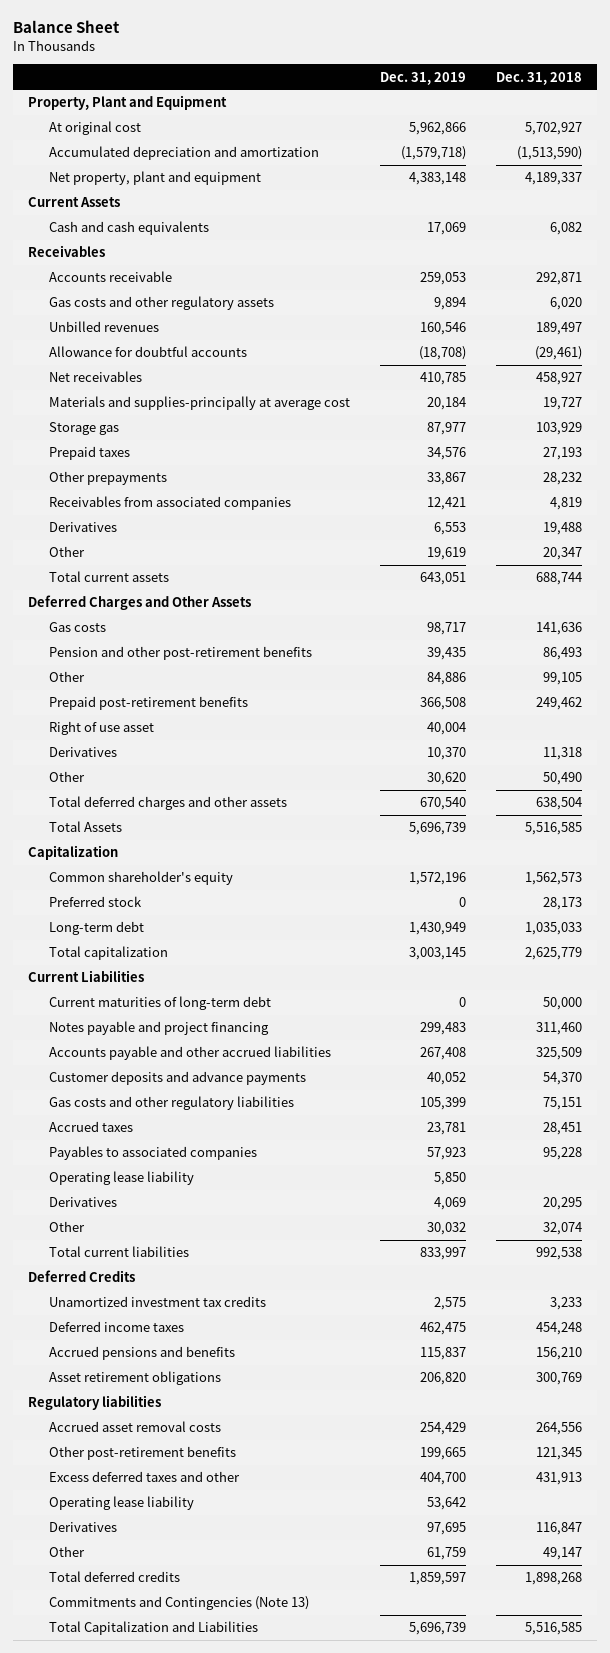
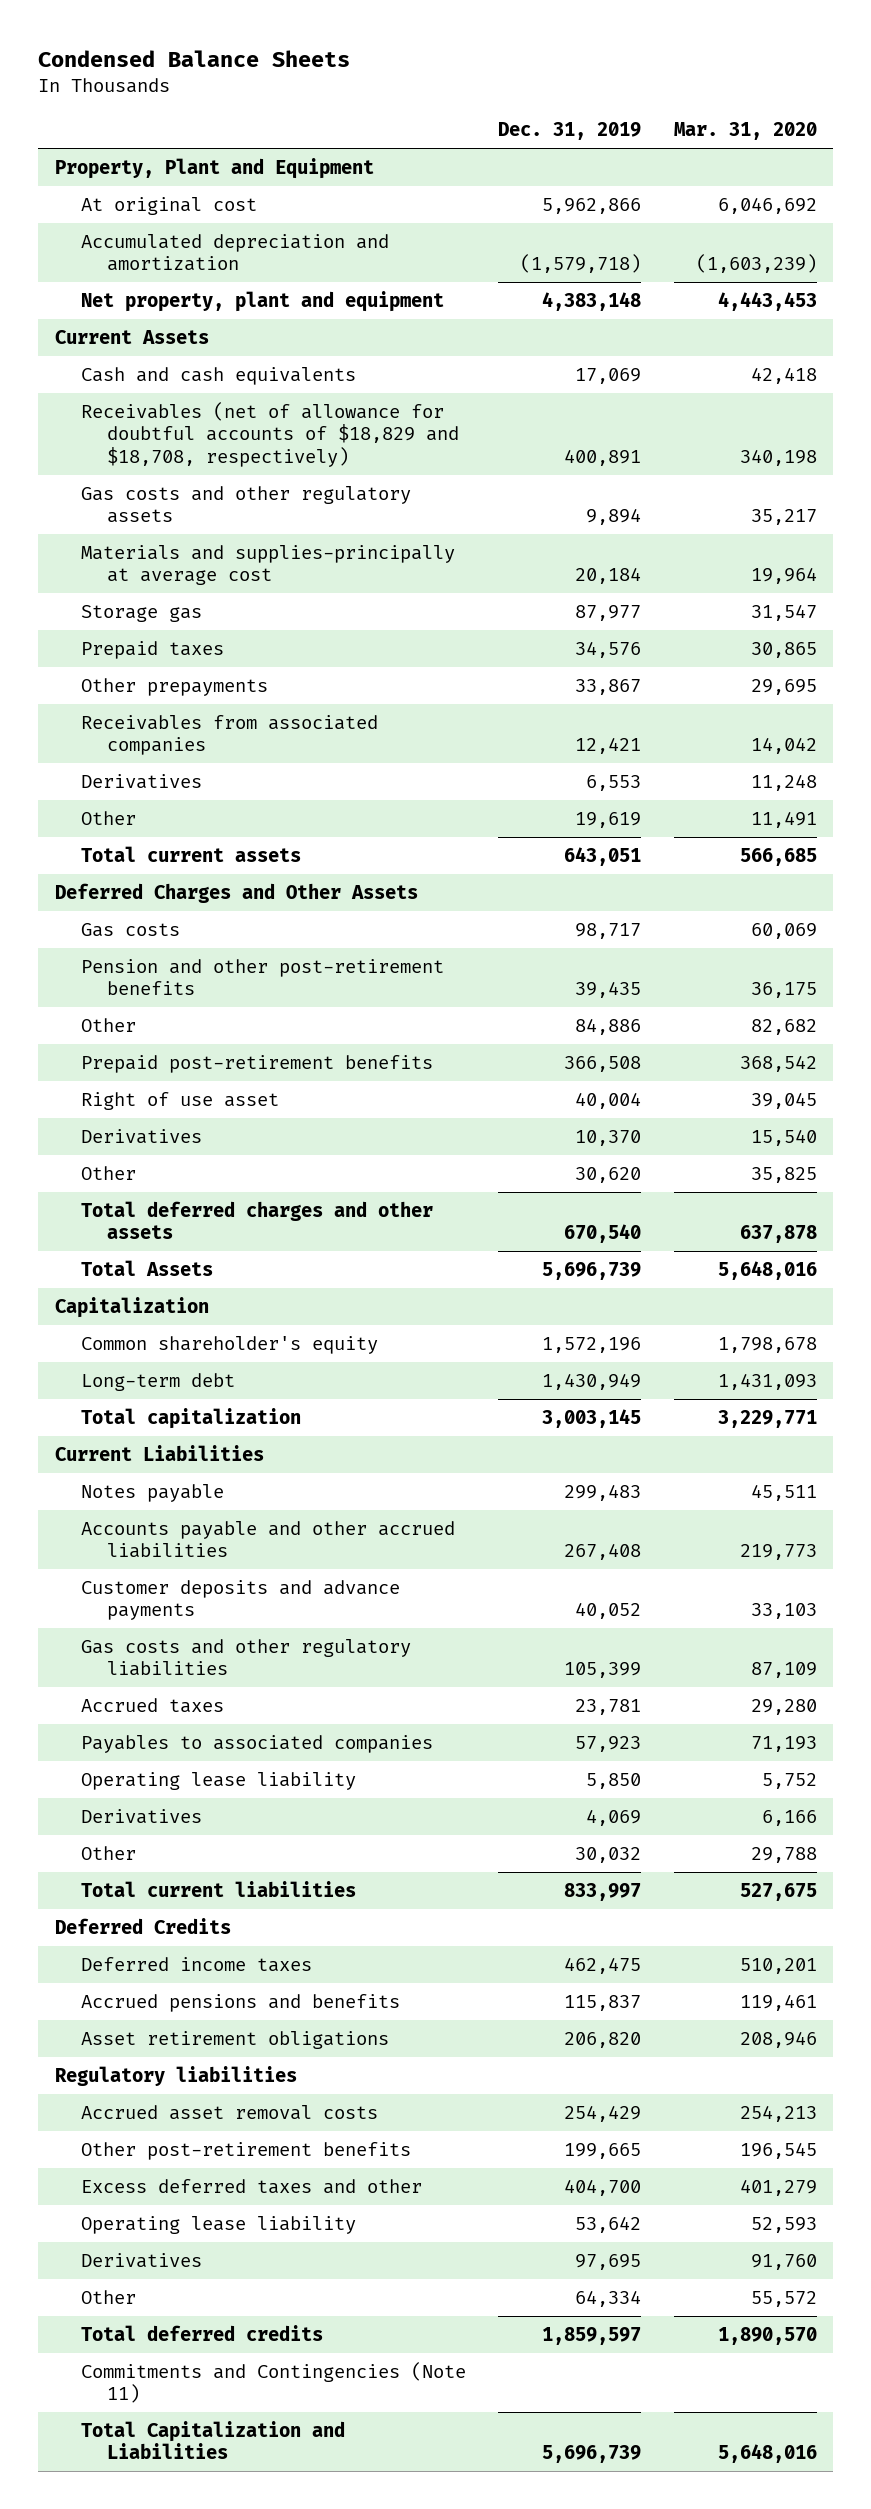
- Balance Sheet
+ Condensed Balance Sheets
- | Dec. 31, 2019 | Dec. 31, 2018
+ | Dec. 31, 2019 | Mar. 31, 2020
- Receivables
- Accounts receivable | 259,053 | 292,871
+ Receivables (net of allowance for doubtful accounts of $18,829 and $18,708, respectively) | 400,891 | 340,198
- Unbilled revenues | 160,546 | 189,497
- Allowance for doubtful accounts | (18,708) | (29,461)
- Net receivables | 410,785 | 458,927
- Preferred stock | 0 | 28,173
- Current maturities of long-term debt | 0 | 50,000
- Notes payable and project financing | 299,483 | 311,460
+ Notes payable | 299,483 | 45,511
- Unamortized investment tax credits | 2,575 | 3,233
- Other | 61,759 | 49,147
+ Other | 64,334 | 55,572
- Commitments and Contingencies (Note 13)
+ Commitments and Contingencies (Note 11)

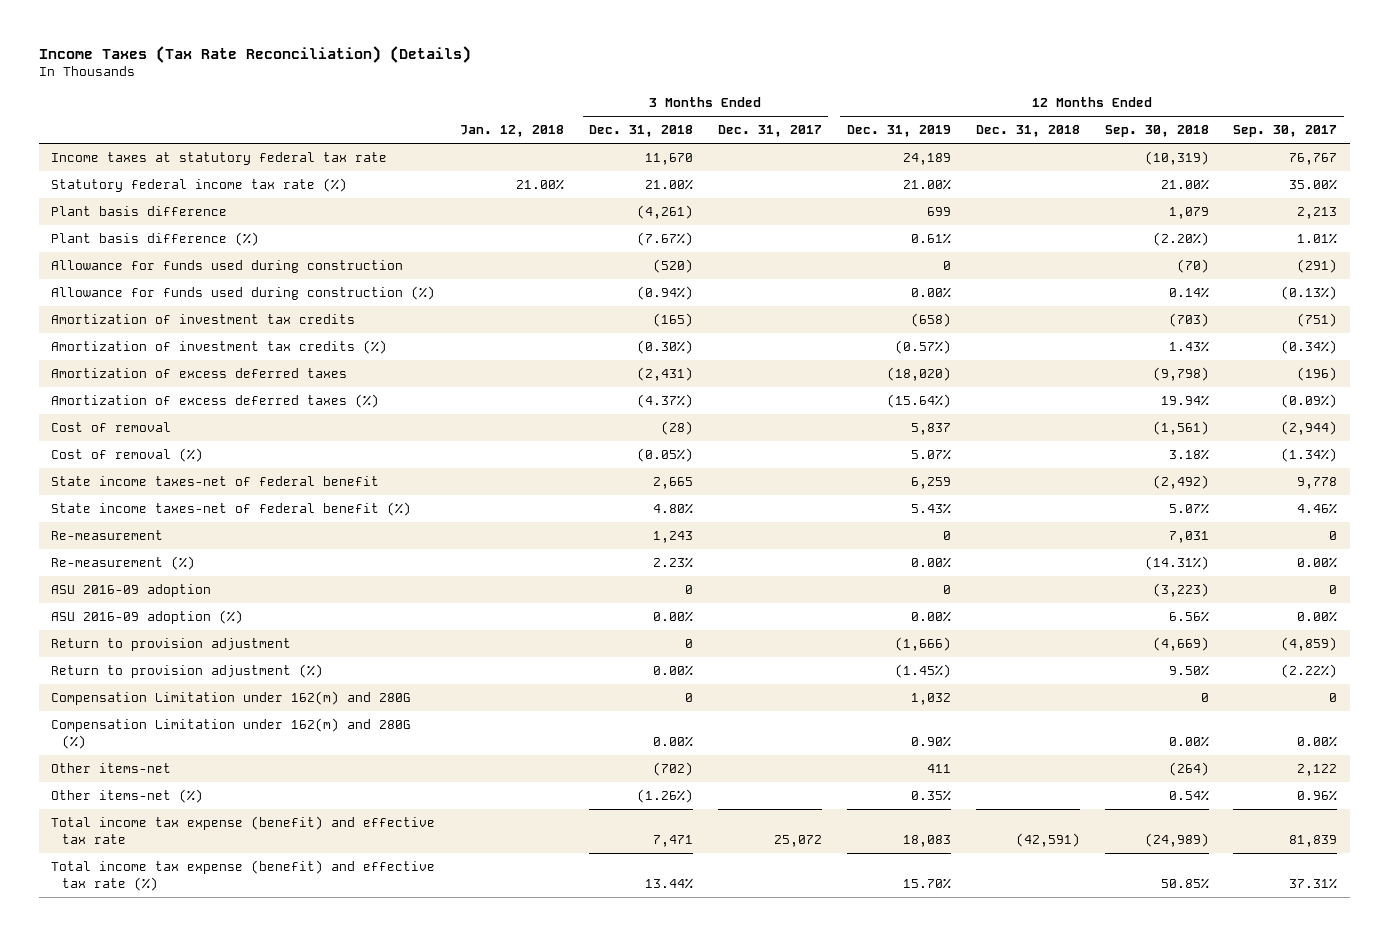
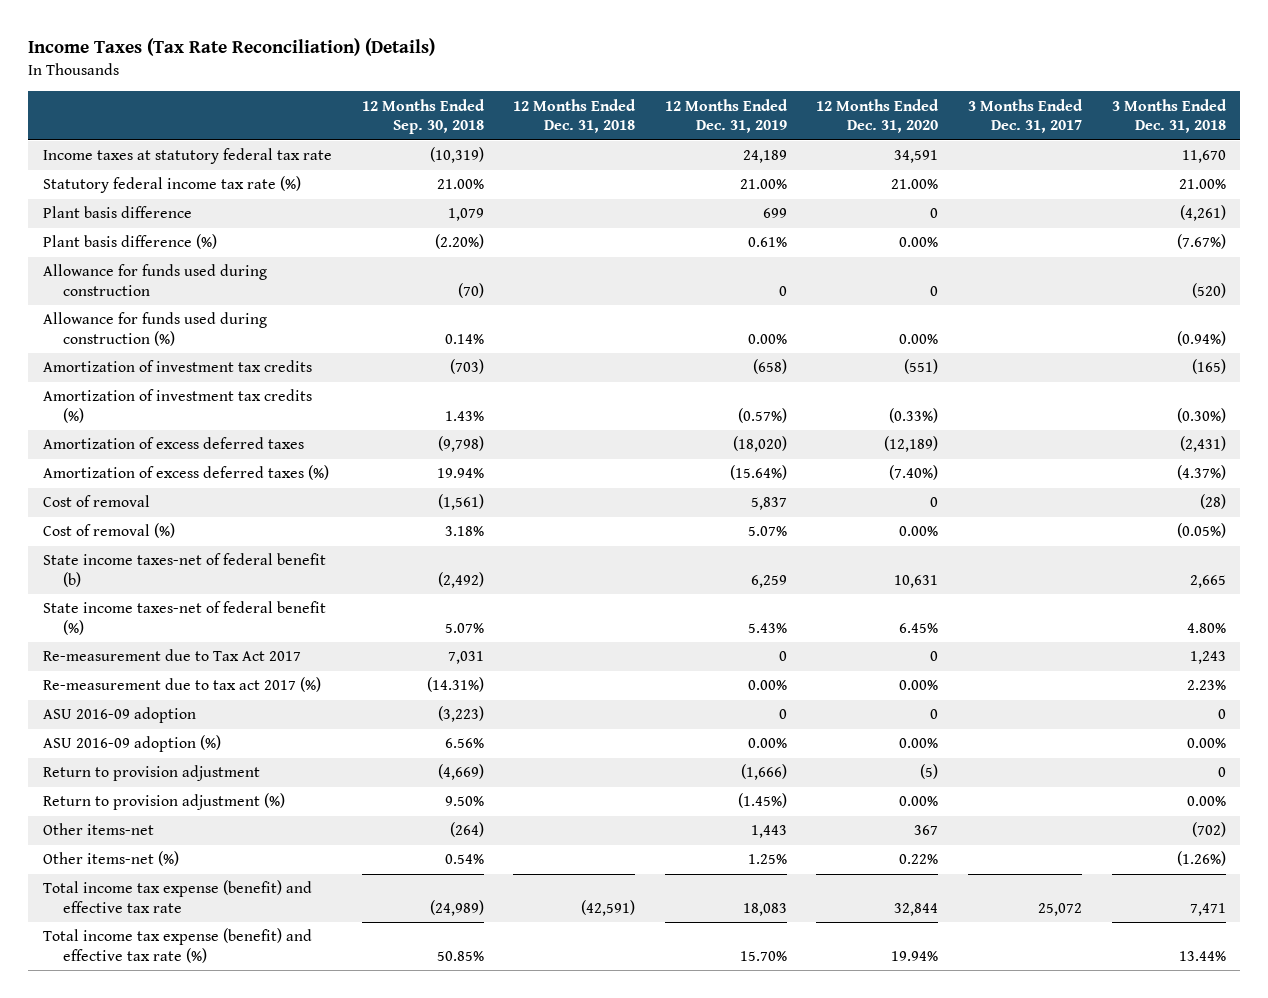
- | Jan. 12, 2018 | 3 Months Ended Dec. 31, 2018 | 3 Months Ended Dec. 31, 2017 | 12 Months Ended Dec. 31, 2019 | 12 Months Ended Dec. 31, 2018 | 12 Months Ended Sep. 30, 2018 | 12 Months Ended Sep. 30, 2017
+ | 12 Months Ended Sep. 30, 2018 | 12 Months Ended Dec. 31, 2018 | 12 Months Ended Dec. 31, 2019 | 12 Months Ended Dec. 31, 2020 | 3 Months Ended Dec. 31, 2017 | 3 Months Ended Dec. 31, 2018
- State income taxes-net of federal benefit | | 2,665 | | 6,259 | | (2,492) | 9,778
+ State income taxes-net of federal benefit (b) | (2,492) | | 6,259 | 10,631 | | 2,665
- Re-measurement | | 1,243 | | 0 | | 7,031 | 0
- Re-measurement (%) | | 2.23% | | 0.00% | | (14.31%) | 0.00%
+ Re-measurement due to Tax Act 2017 | 7,031 | | 0 | 0 | | 1,243
+ Re-measurement due to tax act 2017 (%) | (14.31%) | | 0.00% | 0.00% | | 2.23%
- Compensation Limitation under 162(m) and 280G | | 0 | | 1,032 | | 0 | 0
- Compensation Limitation under 162(m) and 280G (%) | | 0.00% | | 0.90% | | 0.00% | 0.00%
- Other items-net | | (702) | | 411 | | (264) | 2,122
- Other items-net (%) | | (1.26%) | | 0.35% | | 0.54% | 0.96%
+ Other items-net | (264) | | 1,443 | 367 | | (702)
+ Other items-net (%) | 0.54% | | 1.25% | 0.22% | | (1.26%)

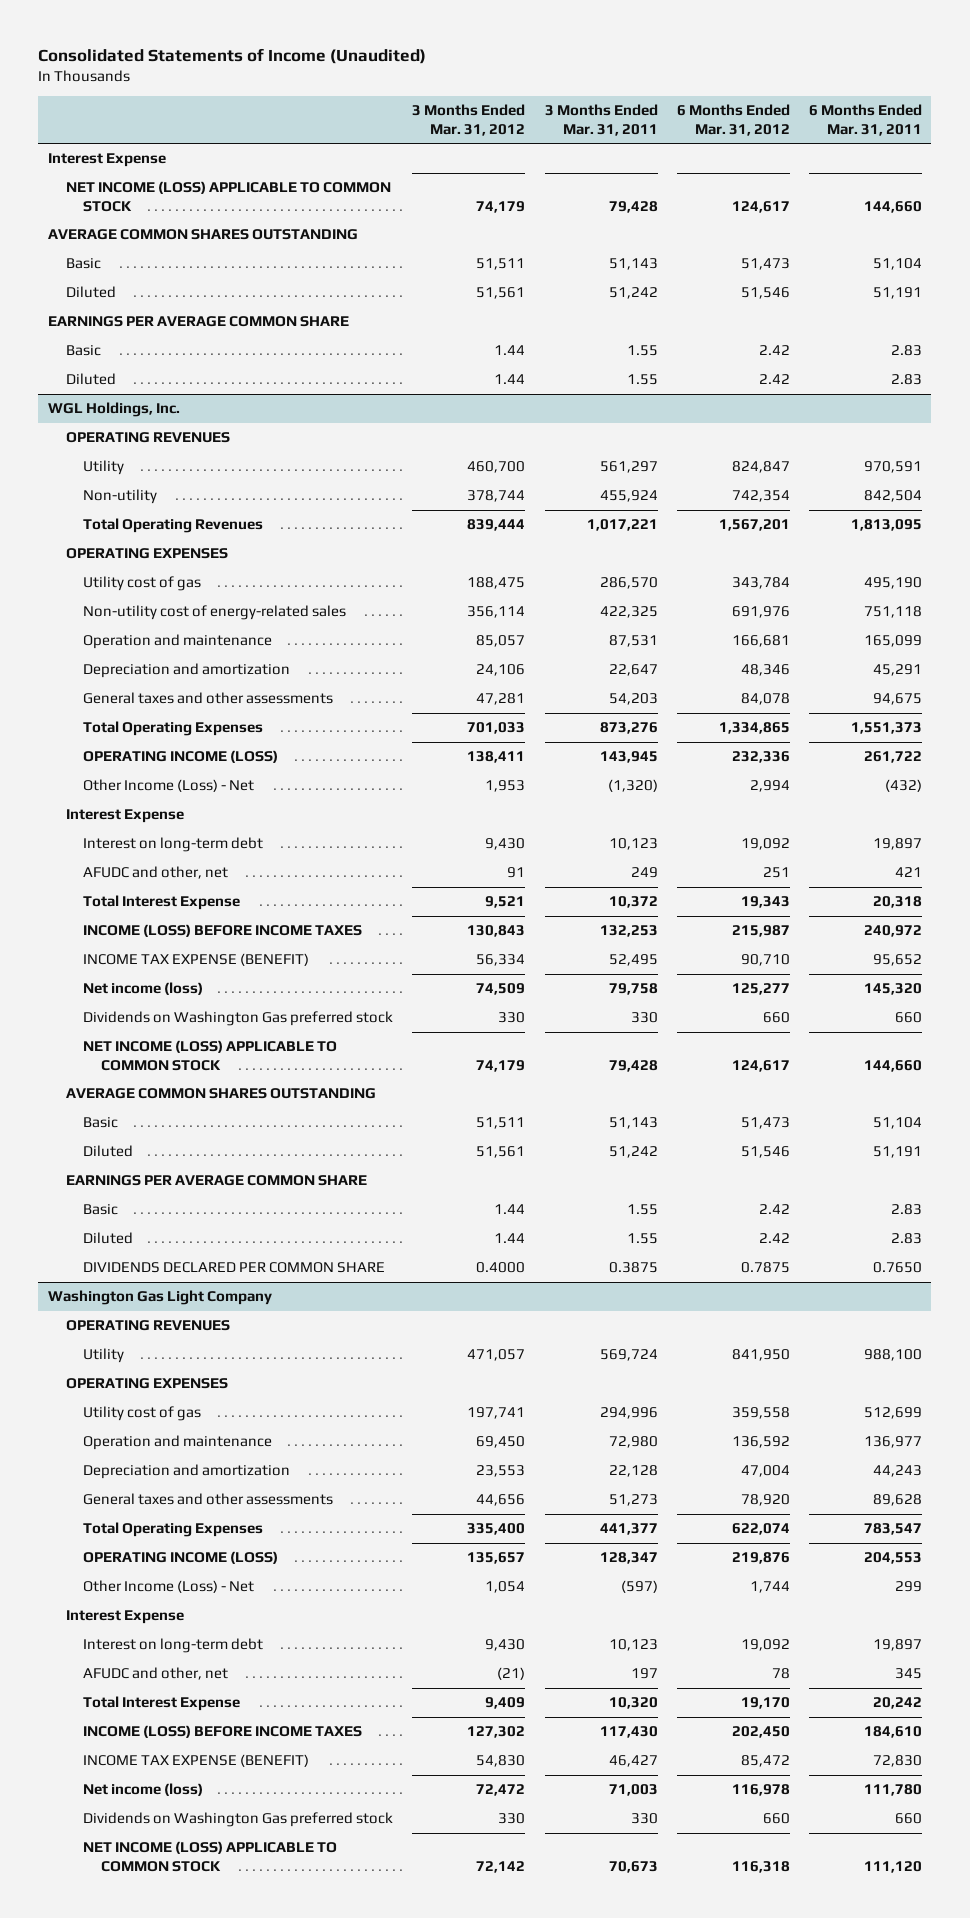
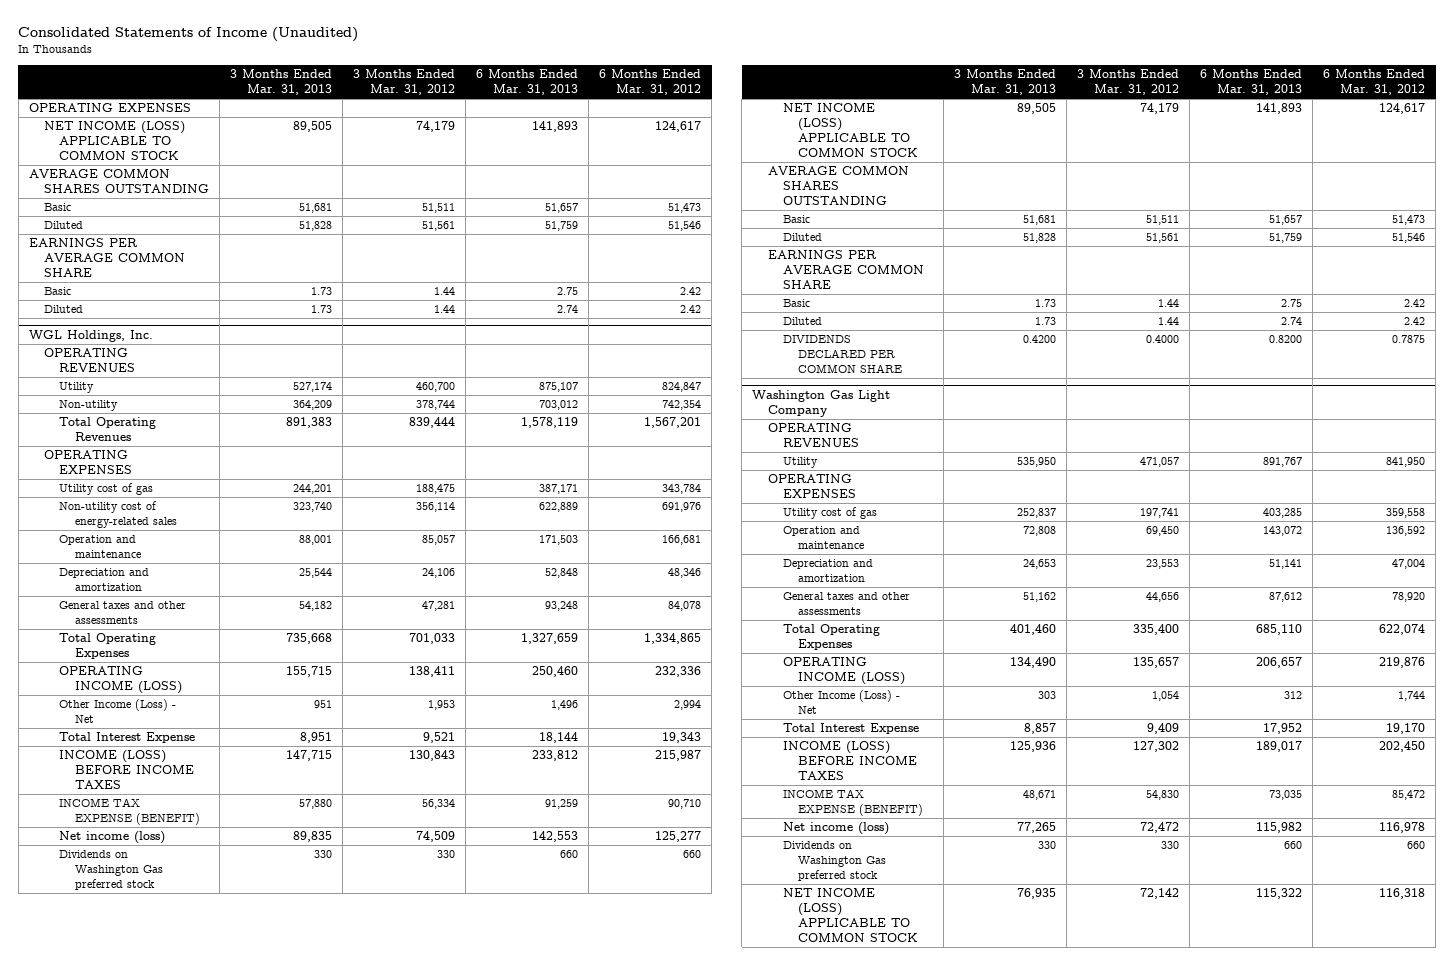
- | 3 Months Ended Mar. 31, 2012 | 3 Months Ended Mar. 31, 2011 | 6 Months Ended Mar. 31, 2012 | 6 Months Ended Mar. 31, 2011
+ | 3 Months Ended Mar. 31, 2013 | 3 Months Ended Mar. 31, 2012 | 6 Months Ended Mar. 31, 2013 | 6 Months Ended Mar. 31, 2012
- Interest Expense
+ OPERATING EXPENSES
@ WGL Holdings, Inc.
- Interest Expense
- Interest on long-term debt | 9,430 | 10,123 | 19,092 | 19,897
- AFUDC and other, net | 91 | 249 | 251 | 421
@ Washington Gas Light Company
- Interest Expense
- Interest on long-term debt | 9,430 | 10,123 | 19,092 | 19,897
- AFUDC and other, net | (21) | 197 | 78 | 345

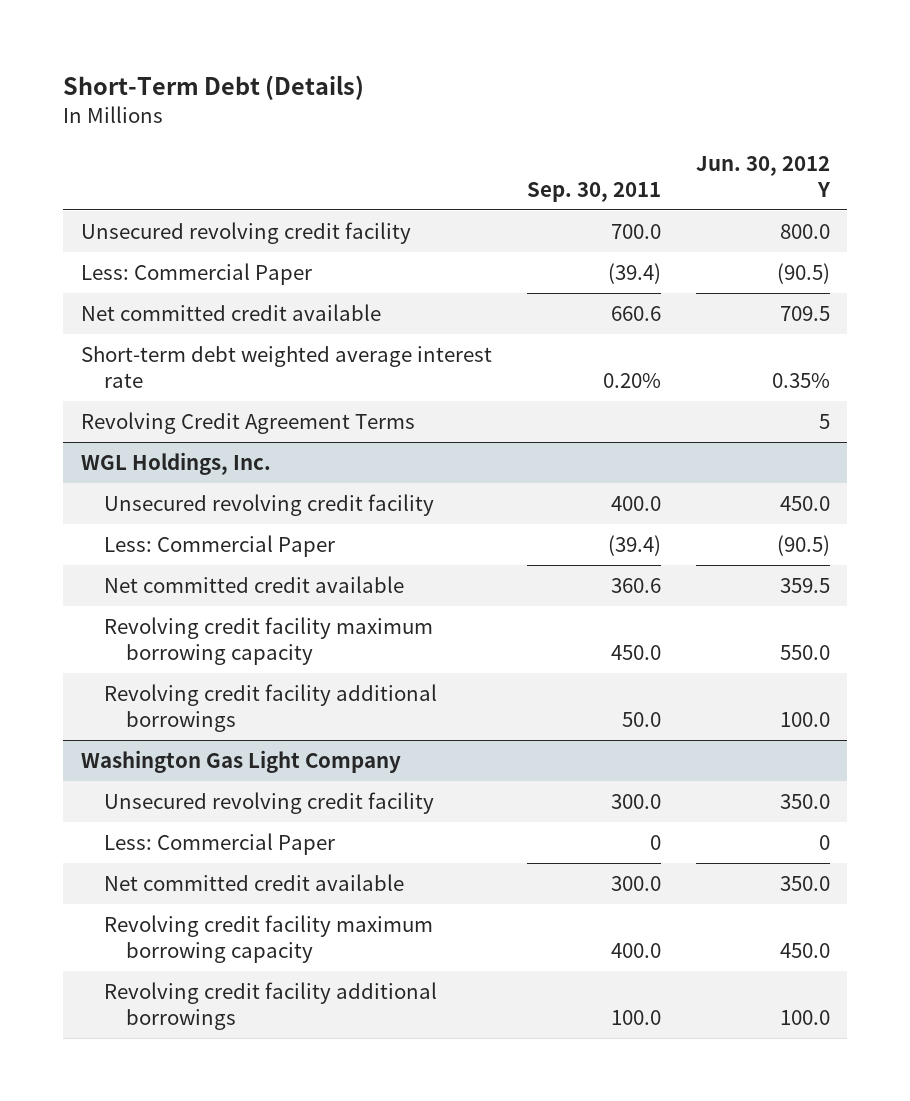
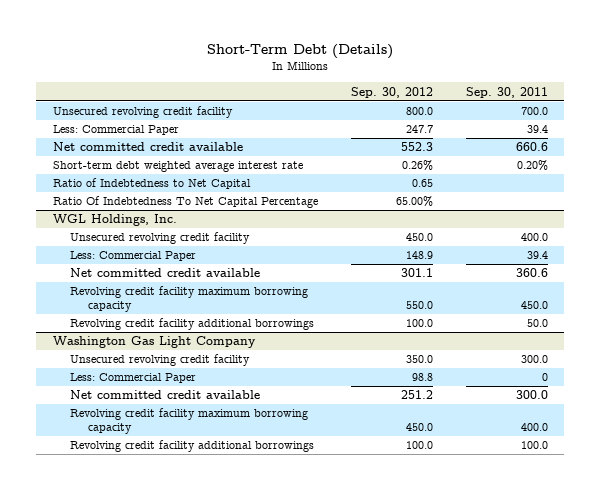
- | Sep. 30, 2011 | Jun. 30, 2012 Y
+ | Sep. 30, 2012 | Sep. 30, 2011
- Less: Commercial Paper | (39.4) | (90.5)
+ Less: Commercial Paper | 247.7 | 39.4
- Revolving Credit Agreement Terms | | 5
+ Ratio of Indebtedness to Net Capital | 0.65 |
+ Ratio Of Indebtedness To Net Capital Percentage | 65.00% |
@ WGL Holdings, Inc.
- Less: Commercial Paper | (39.4) | (90.5)
+ Less: Commercial Paper | 148.9 | 39.4

